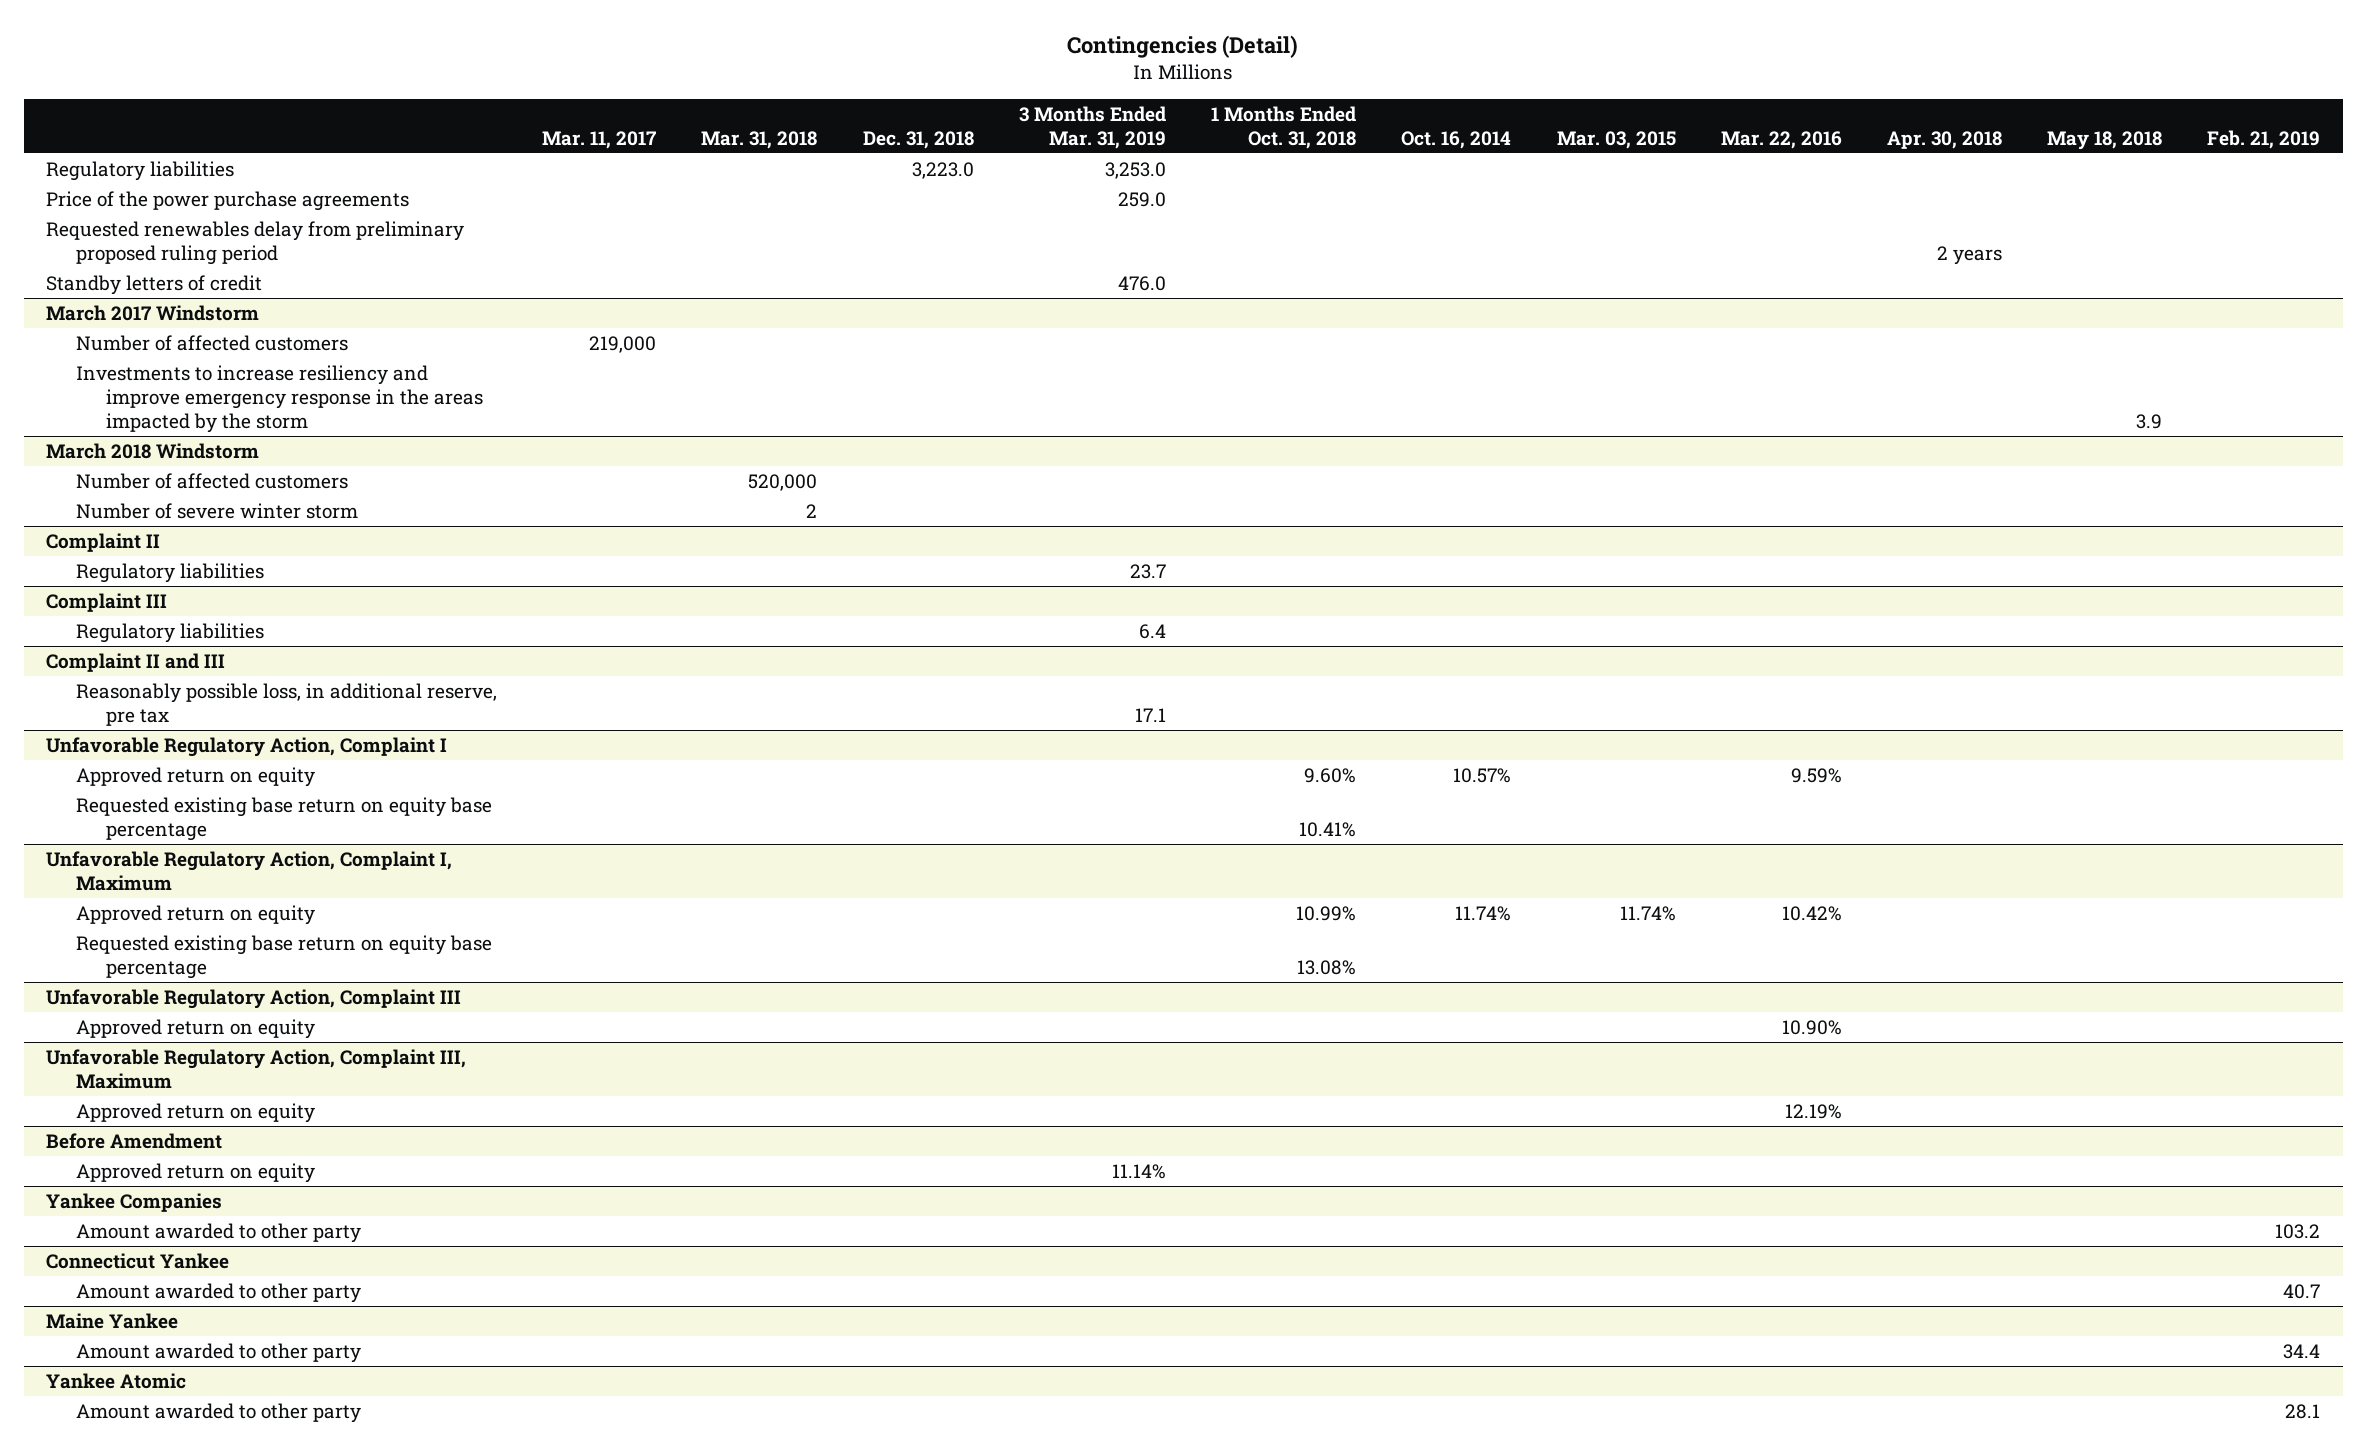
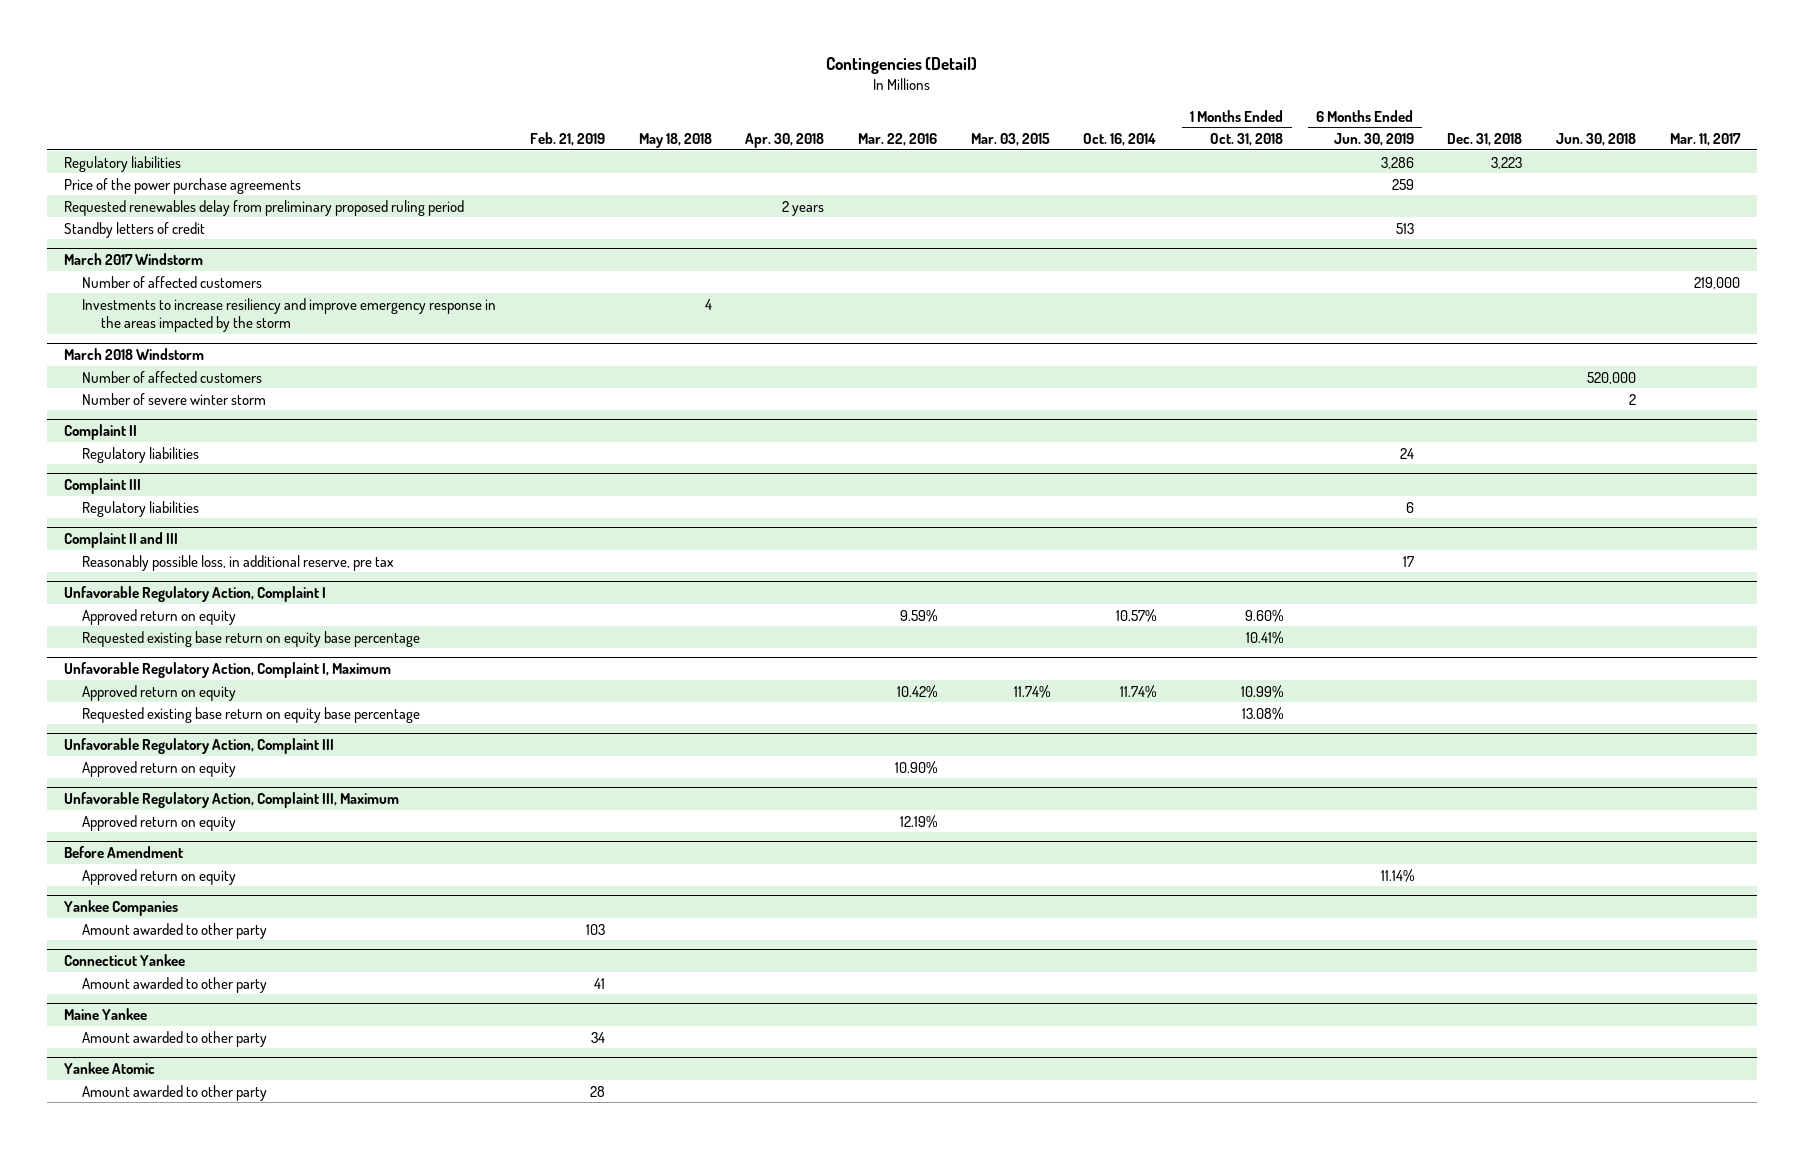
- | Mar. 11, 2017 | Mar. 31, 2018 | Dec. 31, 2018 | 3 Months Ended Mar. 31, 2019 | 1 Months Ended Oct. 31, 2018 | Oct. 16, 2014 | Mar. 03, 2015 | Mar. 22, 2016 | Apr. 30, 2018 | May 18, 2018 | Feb. 21, 2019
+ | Feb. 21, 2019 | May 18, 2018 | Apr. 30, 2018 | Mar. 22, 2016 | Mar. 03, 2015 | Oct. 16, 2014 | 1 Months Ended Oct. 31, 2018 | 6 Months Ended Jun. 30, 2019 | Dec. 31, 2018 | Jun. 30, 2018 | Mar. 11, 2017
- Regulatory liabilities | | | 3,223.0 | 3,253.0 | | | | | | |
+ Regulatory liabilities | | | | | | | | 3,286 | 3,223 | |
@ March 2017 Windstorm
- Investments to increase resiliency and improve emergency response in the areas impacted by the storm | | | | | | | | | | 3.9 |
+ Investments to increase resiliency and improve emergency response in the areas impacted by the storm | | 4 | | | | | | | | |
@ Yankee Companies
- Amount awarded to other party | | | | | | | | | | | 103.2
+ Amount awarded to other party | 103 | | | | | | | | | |
@ Connecticut Yankee
- Amount awarded to other party | | | | | | | | | | | 40.7
+ Amount awarded to other party | 41 | | | | | | | | | |
@ Maine Yankee
- Amount awarded to other party | | | | | | | | | | | 34.4
+ Amount awarded to other party | 34 | | | | | | | | | |
@ Yankee Atomic
- Amount awarded to other party | | | | | | | | | | | 28.1
+ Amount awarded to other party | 28 | | | | | | | | | |

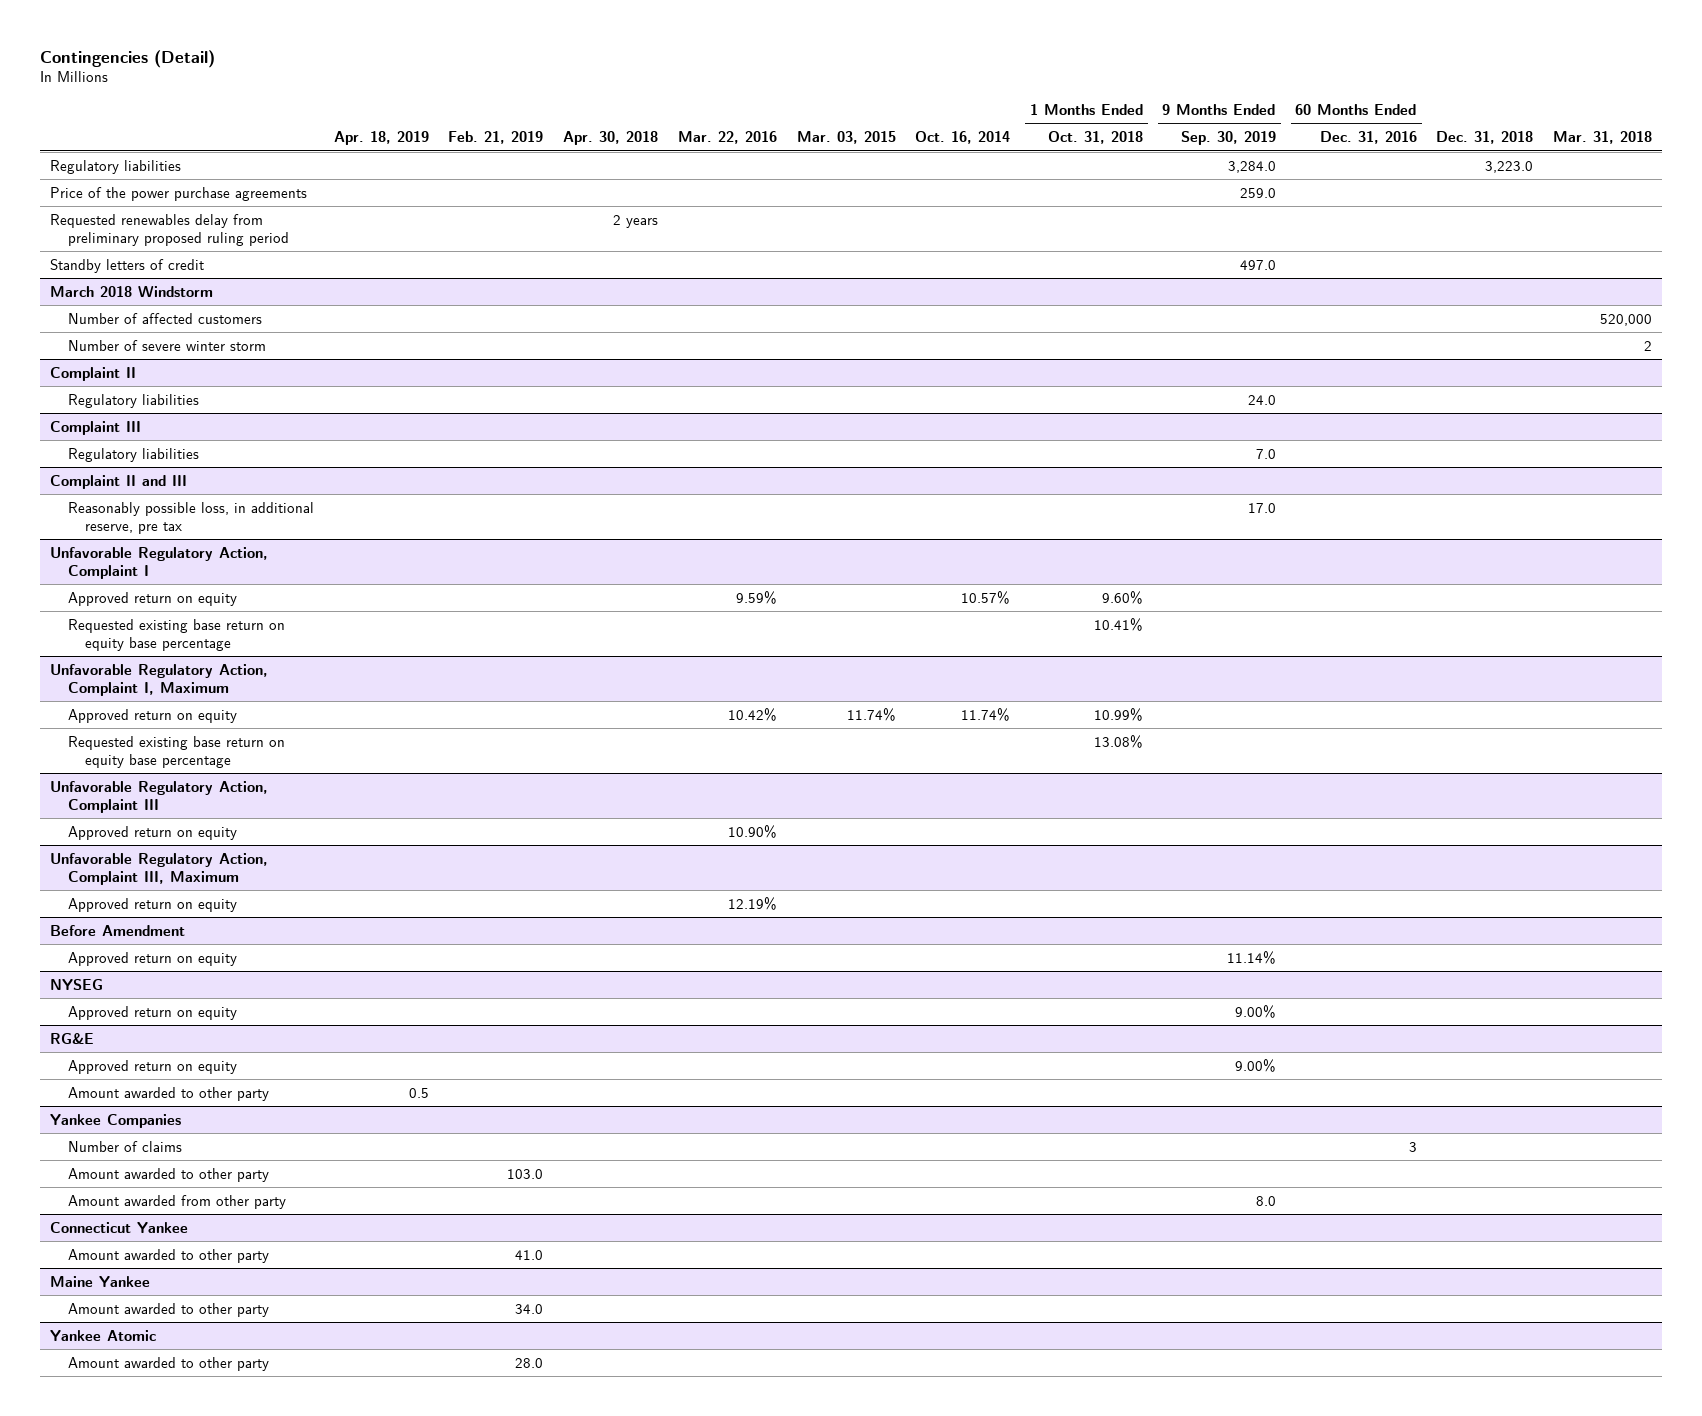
- | Feb. 21, 2019 | May 18, 2018 | Apr. 30, 2018 | Mar. 22, 2016 | Mar. 03, 2015 | Oct. 16, 2014 | 1 Months Ended Oct. 31, 2018 | 6 Months Ended Jun. 30, 2019 | Dec. 31, 2018 | Jun. 30, 2018 | Mar. 11, 2017
+ | Apr. 18, 2019 | Feb. 21, 2019 | Apr. 30, 2018 | Mar. 22, 2016 | Mar. 03, 2015 | Oct. 16, 2014 | 1 Months Ended Oct. 31, 2018 | 9 Months Ended Sep. 30, 2019 | 60 Months Ended Dec. 31, 2016 | Dec. 31, 2018 | Mar. 31, 2018
- Regulatory liabilities | | | | | | | | 3,286 | 3,223 | |
+ Regulatory liabilities | | | | | | | | 3,284.0 | | 3,223.0 |
- March 2017 Windstorm
- Number of affected customers | | | | | | | | | | | 219,000
- Investments to increase resiliency and improve emergency response in the areas impacted by the storm | | 4 | | | | | | | | |
+ NYSEG
+ Approved return on equity | | | | | | | | 9.00% | | |
+ RG&E
+ Approved return on equity | | | | | | | | 9.00% | | |
+ Amount awarded to other party | 0.5 | | | | | | | | | |
@ Yankee Companies
- Amount awarded to other party | 103 | | | | | | | | | |
+ Number of claims | | | | | | | | | 3 | |
+ Amount awarded to other party | | 103.0 | | | | | | | | |
+ Amount awarded from other party | | | | | | | | 8.0 | | |
@ Connecticut Yankee
- Amount awarded to other party | 41 | | | | | | | | | |
+ Amount awarded to other party | | 41.0 | | | | | | | | |
@ Maine Yankee
- Amount awarded to other party | 34 | | | | | | | | | |
+ Amount awarded to other party | | 34.0 | | | | | | | | |
@ Yankee Atomic
- Amount awarded to other party | 28 | | | | | | | | | |
+ Amount awarded to other party | | 28.0 | | | | | | | | |

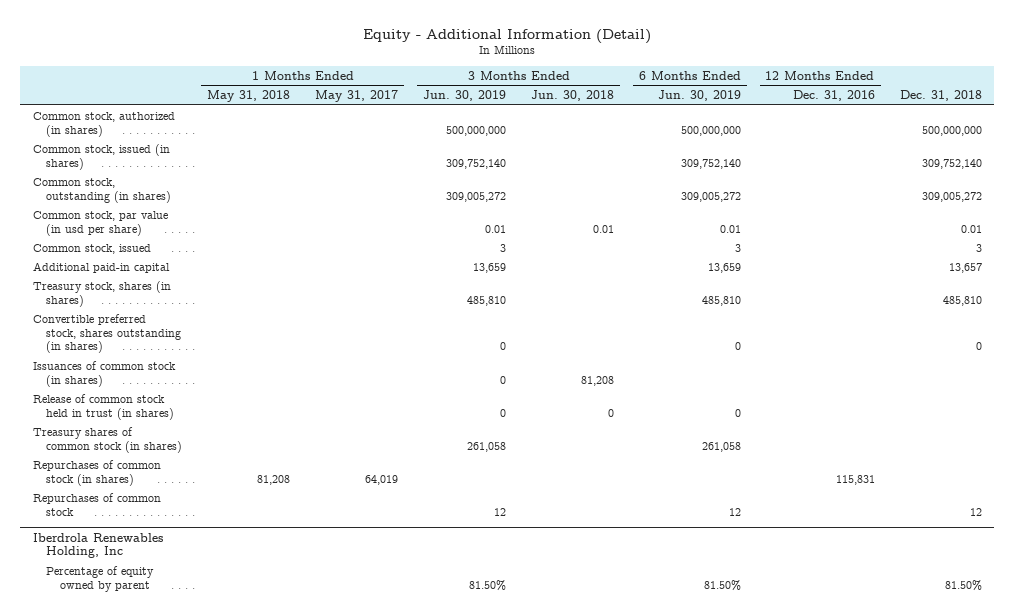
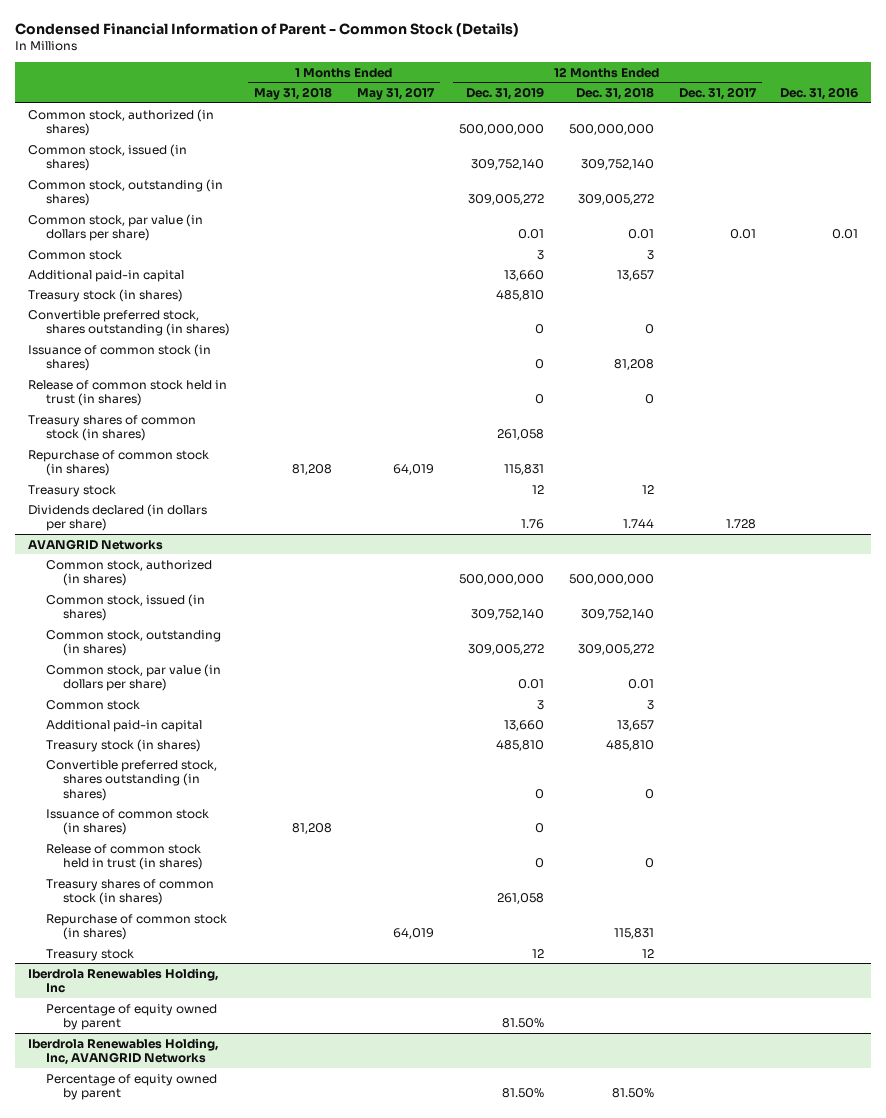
- Equity - Additional Information (Detail)
+ Condensed Financial Information of Parent - Common Stock (Details)
- | 1 Months Ended May 31, 2018 | 1 Months Ended May 31, 2017 | 3 Months Ended Jun. 30, 2019 | 3 Months Ended Jun. 30, 2018 | 6 Months Ended Jun. 30, 2019 | 12 Months Ended Dec. 31, 2016 | Dec. 31, 2018
+ | 1 Months Ended May 31, 2018 | 1 Months Ended May 31, 2017 | 12 Months Ended Dec. 31, 2019 | 12 Months Ended Dec. 31, 2018 | 12 Months Ended Dec. 31, 2017 | Dec. 31, 2016
- Common stock, par value (in usd per share) | | | 0.01 | 0.01 | 0.01 | | 0.01
- Common stock, issued | | | 3 | | 3 | | 3
+ Common stock, par value (in dollars per share) | | | 0.01 | 0.01 | 0.01 | 0.01
+ Common stock | | | 3 | 3 | |
- Treasury stock, shares (in shares) | | | 485,810 | | 485,810 | | 485,810
+ Treasury stock (in shares) | | | 485,810 | | |
- Issuances of common stock (in shares) | | | 0 | 81,208 | | |
+ Issuance of common stock (in shares) | | | 0 | 81,208 | |
- Repurchases of common stock (in shares) | 81,208 | 64,019 | | | | 115,831 |
- Repurchases of common stock | | | 12 | | 12 | | 12
+ Repurchase of common stock (in shares) | 81,208 | 64,019 | 115,831 | | |
+ Treasury stock | | | 12 | 12 | |
+ Dividends declared (in dollars per share) | | | 1.76 | 1.744 | 1.728 |
+ AVANGRID Networks
+ Common stock, authorized (in shares) | | | 500,000,000 | 500,000,000 | |
+ Common stock, issued (in shares) | | | 309,752,140 | 309,752,140 | |
+ Common stock, outstanding (in shares) | | | 309,005,272 | 309,005,272 | |
+ Common stock, par value (in dollars per share) | | | 0.01 | 0.01 | |
+ Common stock | | | 3 | 3 | |
+ Additional paid-in capital | | | 13,660 | 13,657 | |
+ Treasury stock (in shares) | | | 485,810 | 485,810 | |
+ Convertible preferred stock, shares outstanding (in shares) | | | 0 | 0 | |
+ Issuance of common stock (in shares) | 81,208 | | 0 | | |
+ Release of common stock held in trust (in shares) | | | 0 | 0 | |
+ Treasury shares of common stock (in shares) | | | 261,058 | | |
+ Repurchase of common stock (in shares) | | 64,019 | | 115,831 | |
+ Treasury stock | | | 12 | 12 | |
+ Iberdrola Renewables Holding, Inc, AVANGRID Networks
+ Percentage of equity owned by parent | | | 81.50% | 81.50% | |

